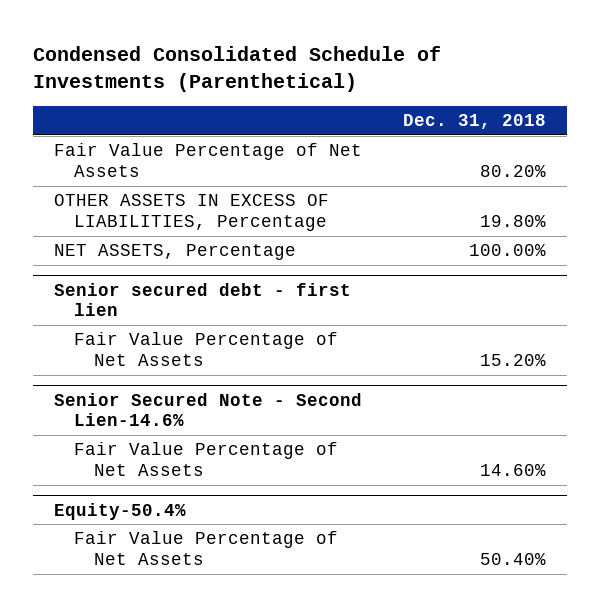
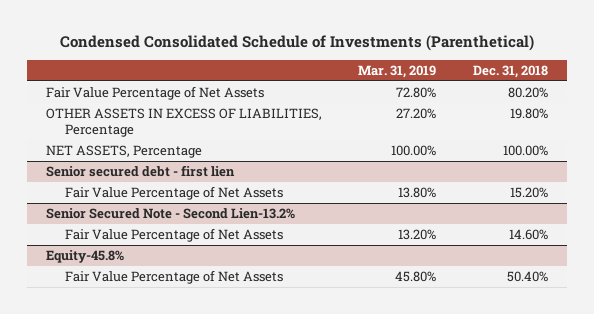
- | Dec. 31, 2018
+ | Mar. 31, 2019 | Dec. 31, 2018
- Senior Secured Note - Second Lien-14.6%
+ Senior Secured Note - Second Lien-13.2%
- Equity-50.4%
+ Equity-45.8%

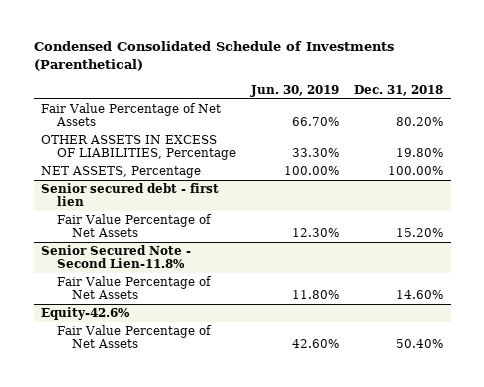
- | Mar. 31, 2019 | Dec. 31, 2018
+ | Jun. 30, 2019 | Dec. 31, 2018
- Senior Secured Note - Second Lien-13.2%
+ Senior Secured Note - Second Lien-11.8%
- Equity-45.8%
+ Equity-42.6%

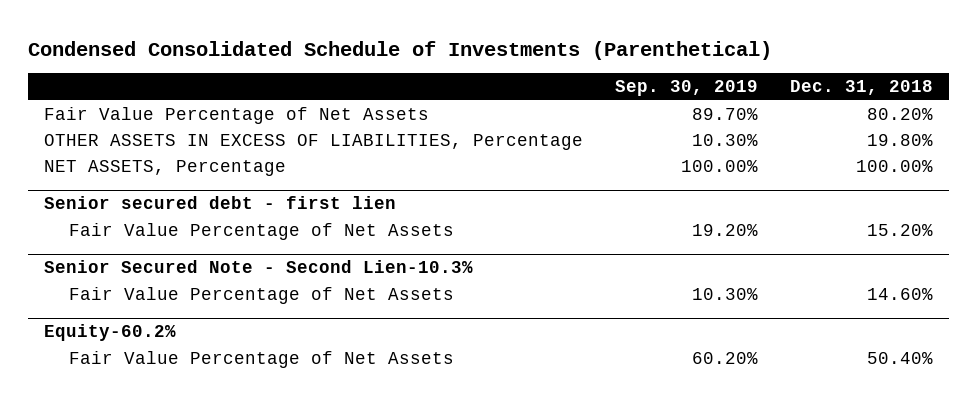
- | Jun. 30, 2019 | Dec. 31, 2018
+ | Sep. 30, 2019 | Dec. 31, 2018
- Senior Secured Note - Second Lien-11.8%
+ Senior Secured Note - Second Lien-10.3%
- Equity-42.6%
+ Equity-60.2%

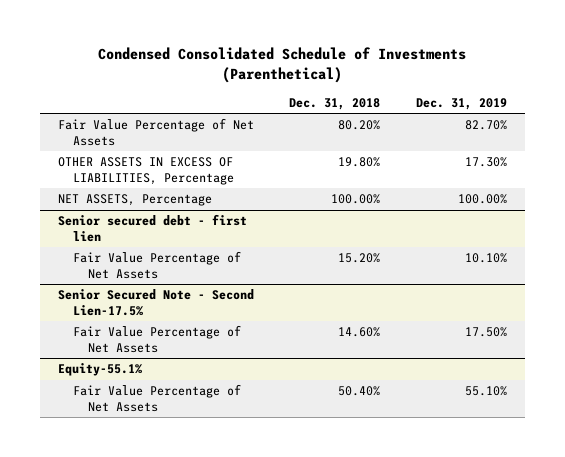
- | Sep. 30, 2019 | Dec. 31, 2018
+ | Dec. 31, 2018 | Dec. 31, 2019
- Senior Secured Note - Second Lien-10.3%
+ Senior Secured Note - Second Lien-17.5%
- Equity-60.2%
+ Equity-55.1%

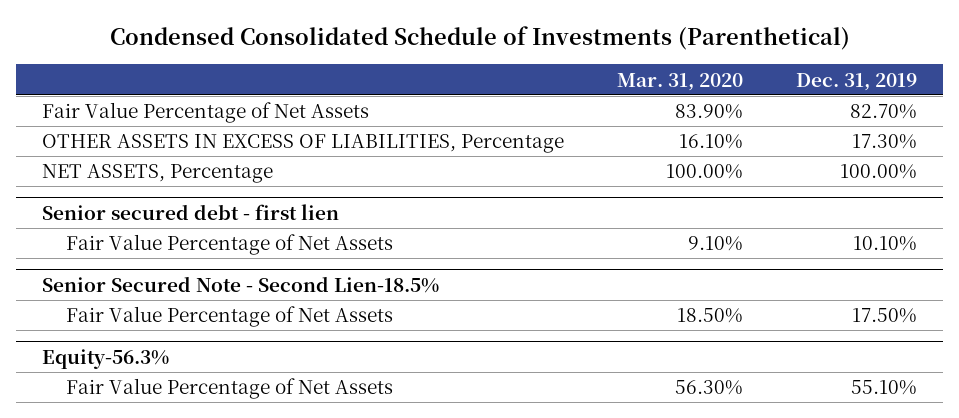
- | Dec. 31, 2018 | Dec. 31, 2019
+ | Mar. 31, 2020 | Dec. 31, 2019
- Senior Secured Note - Second Lien-17.5%
+ Senior Secured Note - Second Lien-18.5%
- Equity-55.1%
+ Equity-56.3%

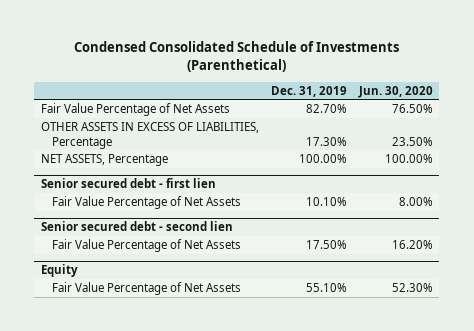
- | Mar. 31, 2020 | Dec. 31, 2019
+ | Dec. 31, 2019 | Jun. 30, 2020
- Senior Secured Note - Second Lien-18.5%
+ Senior secured debt - second lien
- Equity-56.3%
+ Equity

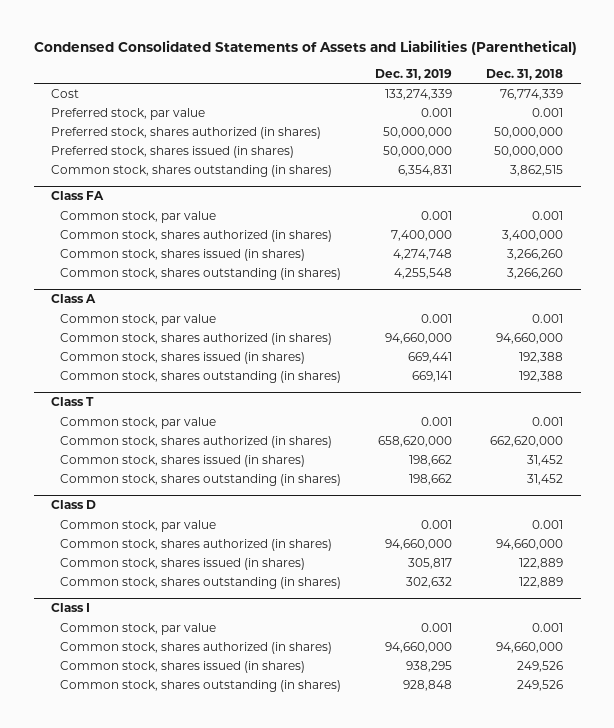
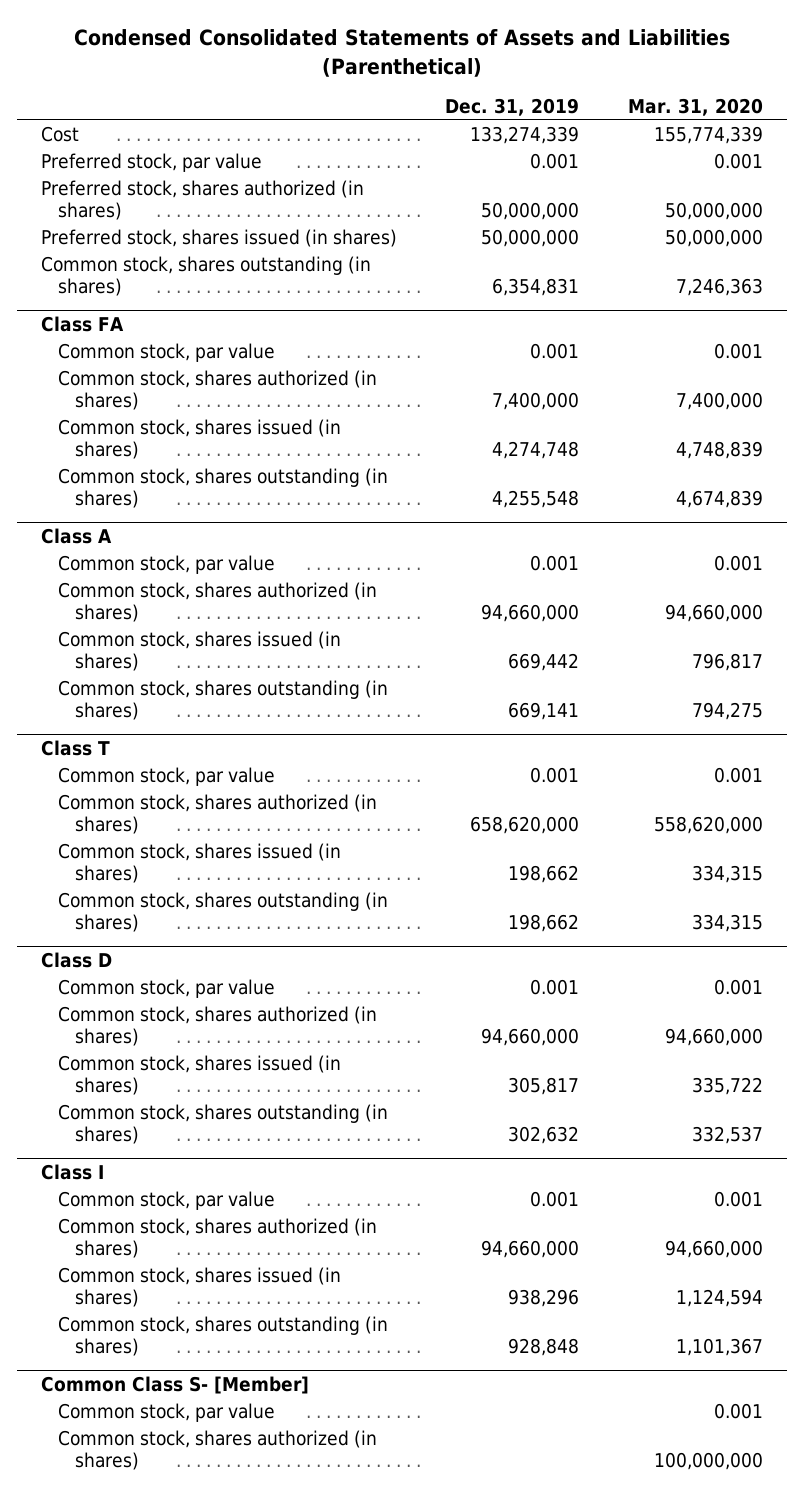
- | Dec. 31, 2019 | Dec. 31, 2018
+ | Dec. 31, 2019 | Mar. 31, 2020
@ Class A
- Common stock, shares issued (in shares) | 669,441 | 192,388
+ Common stock, shares issued (in shares) | 669,442 | 796,817
@ Class I
- Common stock, shares issued (in shares) | 938,295 | 249,526
+ Common stock, shares issued (in shares) | 938,296 | 1,124,594
+ Common Class S- [Member]
+ Common stock, par value | | 0.001
+ Common stock, shares authorized (in shares) | | 100,000,000

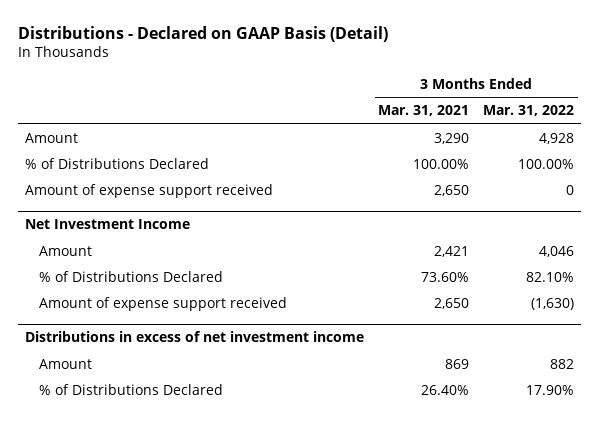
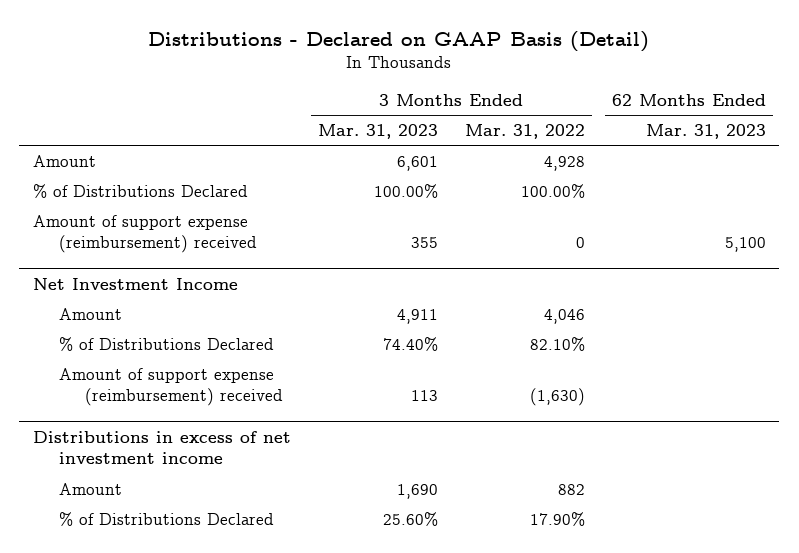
- | 3 Months Ended Mar. 31, 2021 | 3 Months Ended Mar. 31, 2022
+ | 3 Months Ended Mar. 31, 2023 | 3 Months Ended Mar. 31, 2022 | 62 Months Ended Mar. 31, 2023
- Amount of expense support received | 2,650 | 0
+ Amount of support expense (reimbursement) received | 355 | 0 | 5,100
@ Net Investment Income
- Amount of expense support received | 2,650 | (1,630)
+ Amount of support expense (reimbursement) received | 113 | (1,630) |

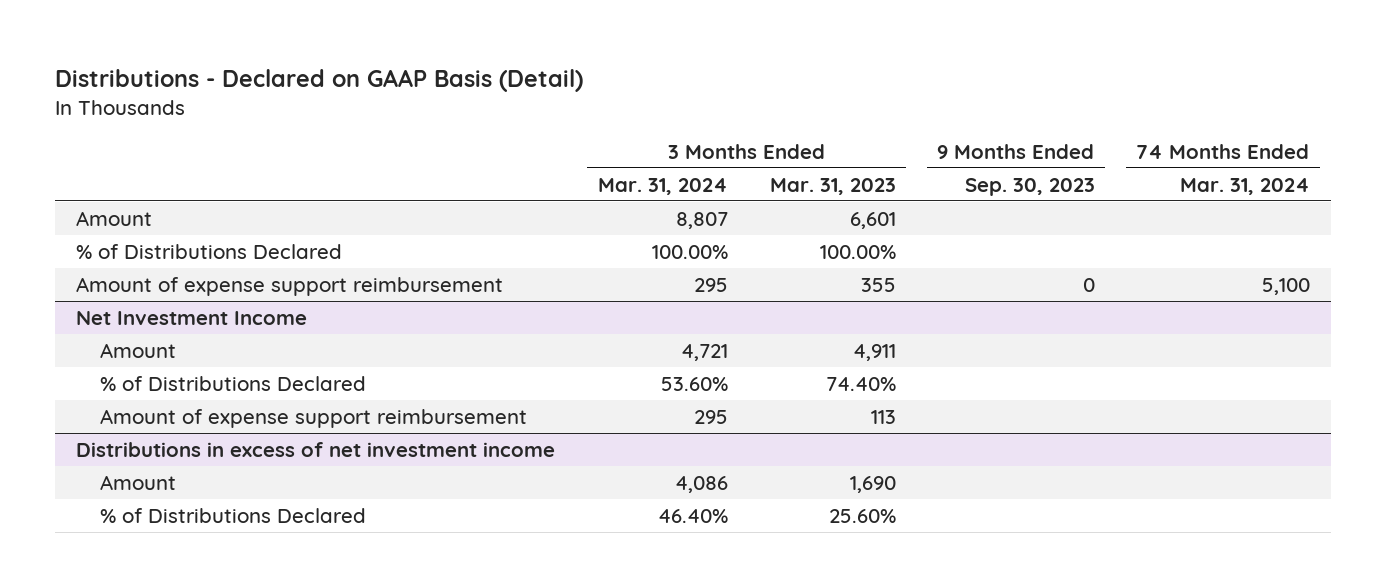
- | 3 Months Ended Mar. 31, 2023 | 3 Months Ended Mar. 31, 2022 | 62 Months Ended Mar. 31, 2023
+ | 3 Months Ended Mar. 31, 2024 | 3 Months Ended Mar. 31, 2023 | 9 Months Ended Sep. 30, 2023 | 74 Months Ended Mar. 31, 2024
- Amount of support expense (reimbursement) received | 355 | 0 | 5,100
+ Amount of expense support reimbursement | 295 | 355 | 0 | 5,100
@ Net Investment Income
- Amount of support expense (reimbursement) received | 113 | (1,630) |
+ Amount of expense support reimbursement | 295 | 113 | |

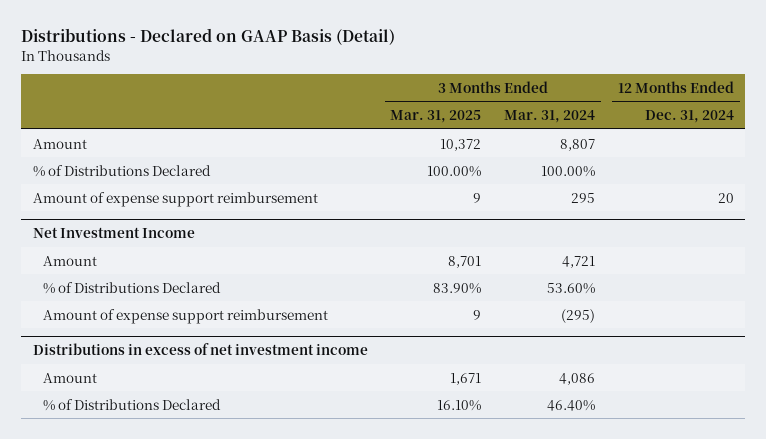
- | 3 Months Ended Mar. 31, 2024 | 3 Months Ended Mar. 31, 2023 | 9 Months Ended Sep. 30, 2023 | 74 Months Ended Mar. 31, 2024
+ | 3 Months Ended Mar. 31, 2025 | 3 Months Ended Mar. 31, 2024 | 12 Months Ended Dec. 31, 2024
@ Net Investment Income
- Amount of expense support reimbursement | 295 | 113 | |
+ Amount of expense support reimbursement | 9 | (295) |

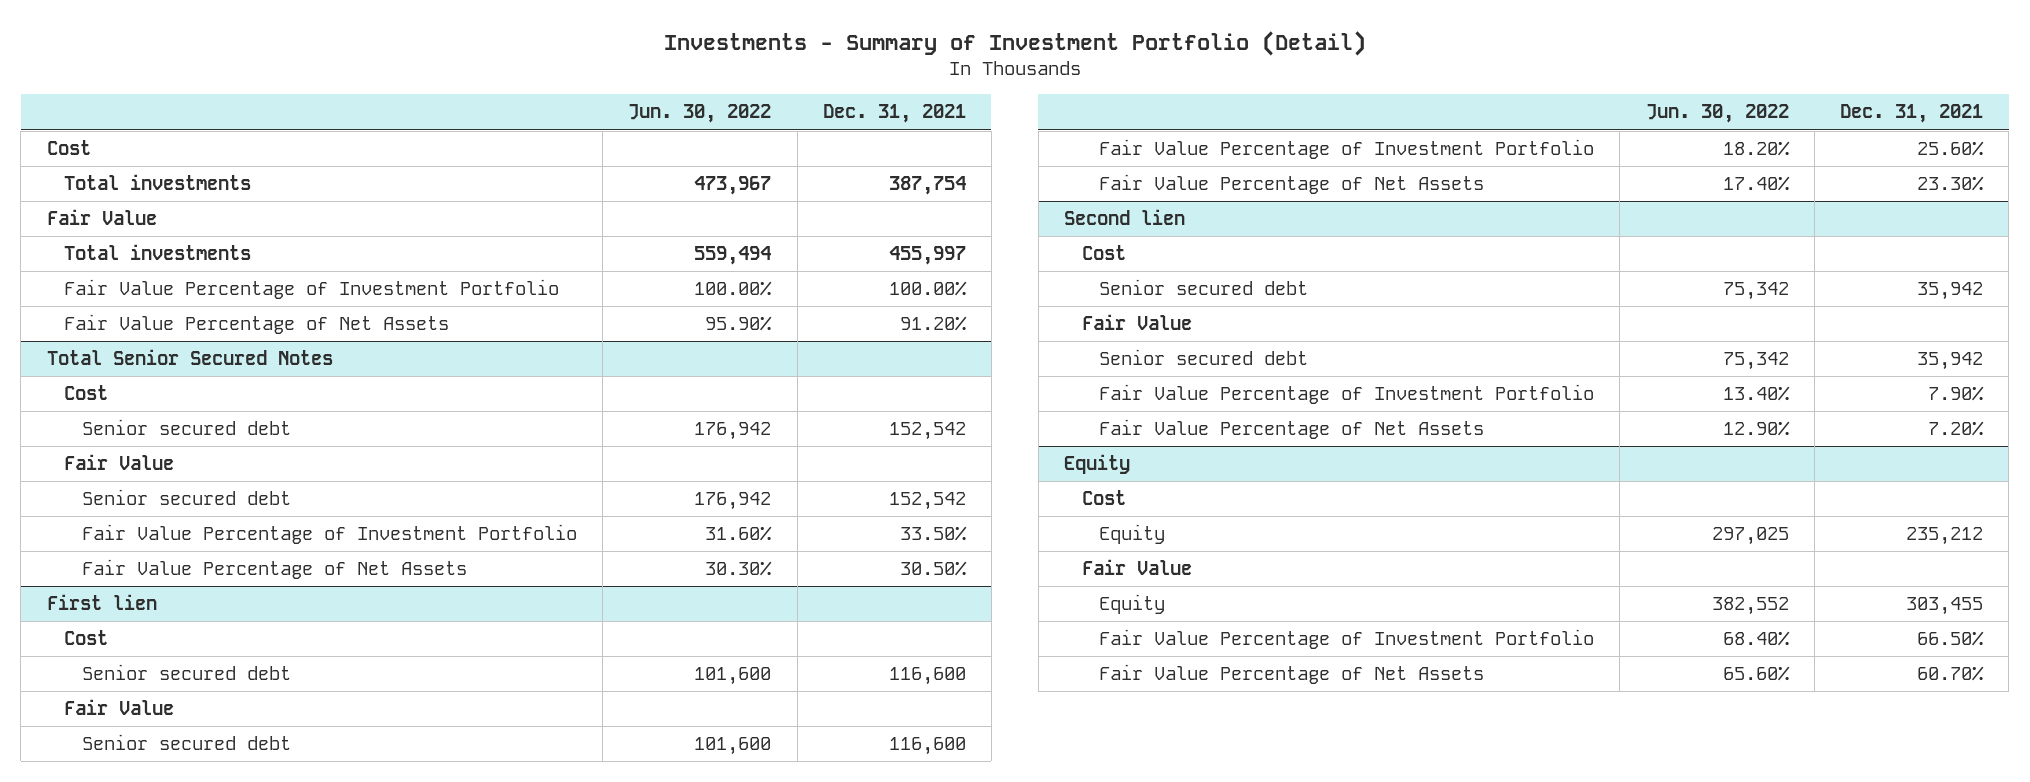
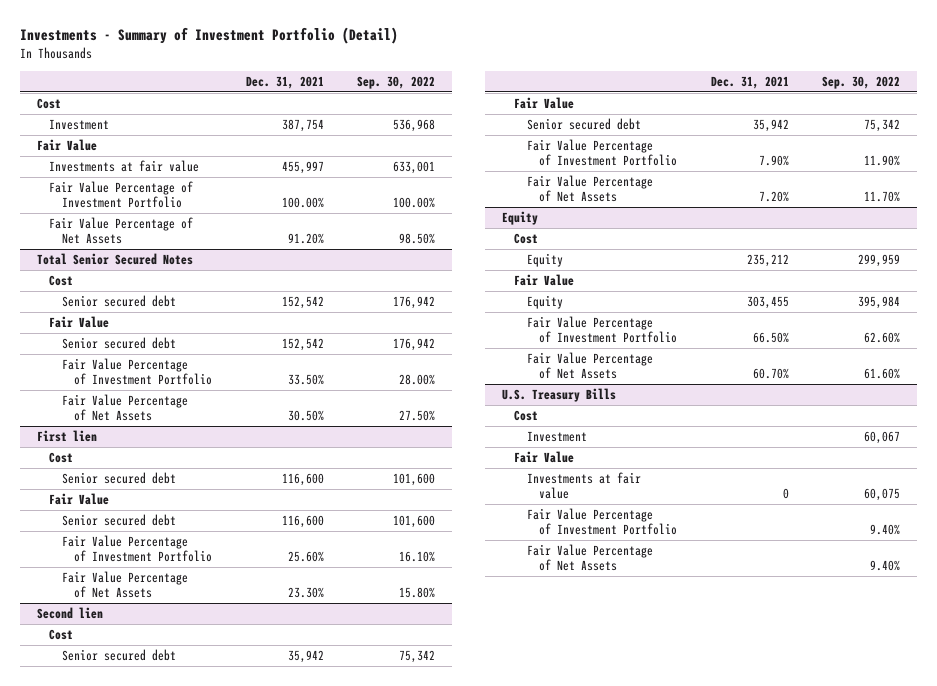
- | Jun. 30, 2022 | Dec. 31, 2021
+ | Dec. 31, 2021 | Sep. 30, 2022
- Total investments | 473,967 | 387,754
+ Investment | 387,754 | 536,968
- Total investments | 559,494 | 455,997
+ Investments at fair value | 455,997 | 633,001
+ U.S. Treasury Bills
+ Cost
+ Investment | | 60,067
+ Fair Value
+ Investments at fair value | 0 | 60,075
+ Fair Value Percentage of Investment Portfolio | | 9.40%
+ Fair Value Percentage of Net Assets | | 9.40%

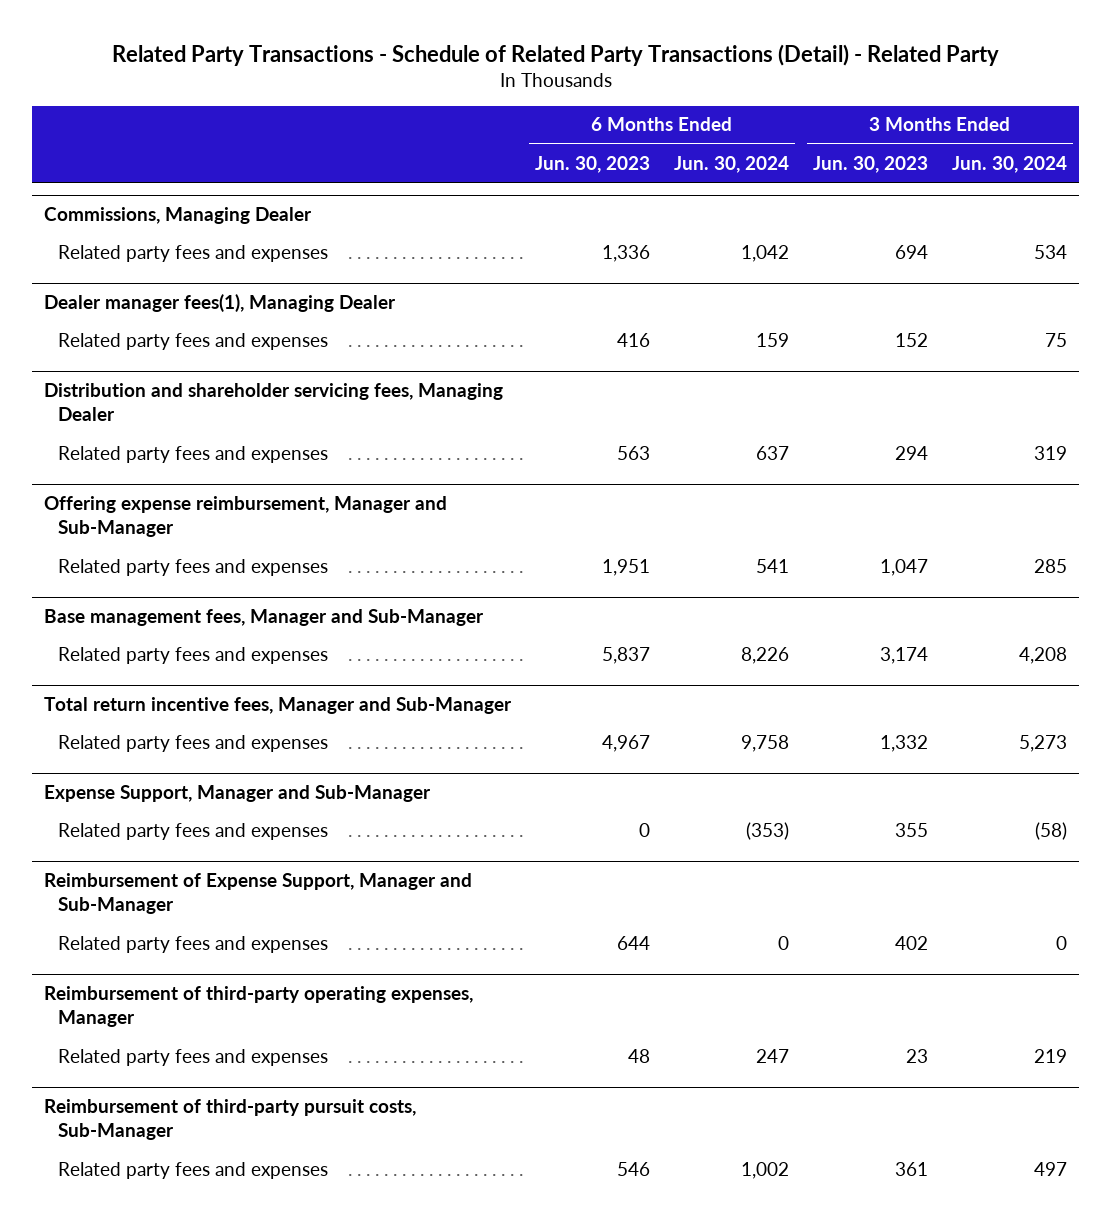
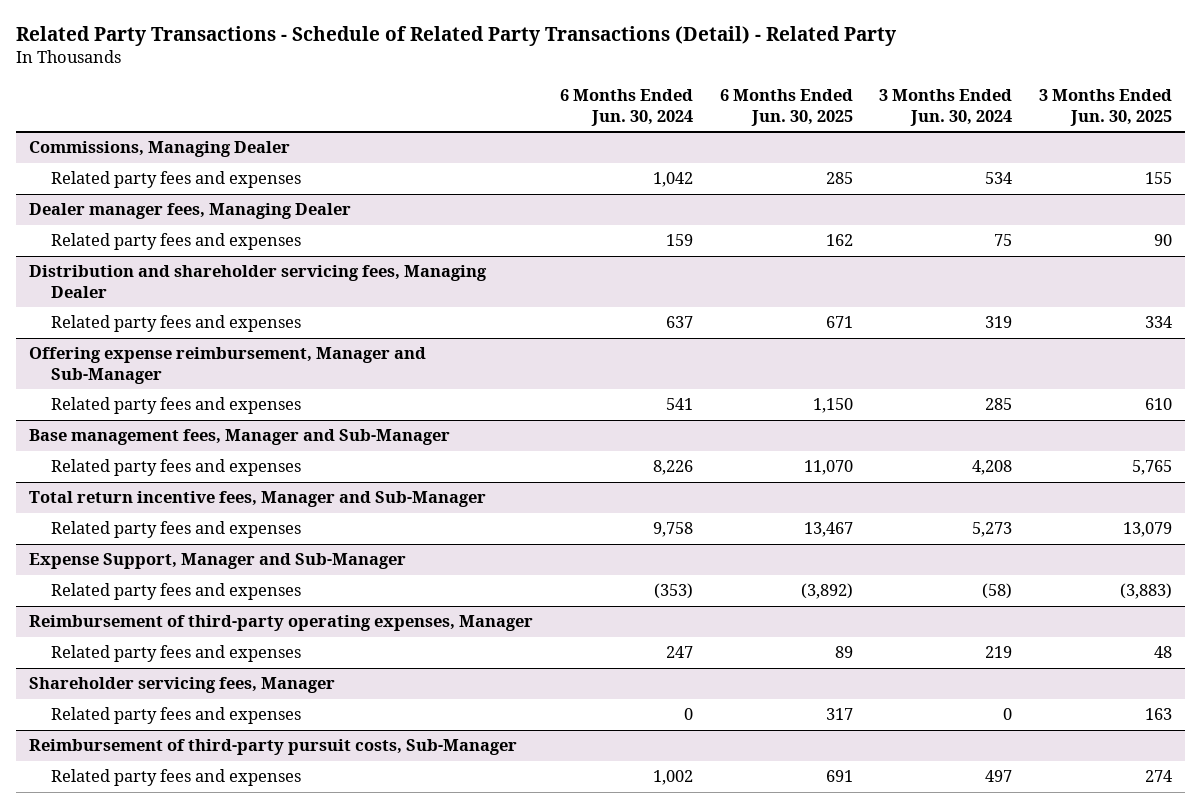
- | 6 Months Ended Jun. 30, 2023 | 6 Months Ended Jun. 30, 2024 | 3 Months Ended Jun. 30, 2023 | 3 Months Ended Jun. 30, 2024
+ | 6 Months Ended Jun. 30, 2024 | 6 Months Ended Jun. 30, 2025 | 3 Months Ended Jun. 30, 2024 | 3 Months Ended Jun. 30, 2025
- Dealer manager fees(1), Managing Dealer
+ Dealer manager fees, Managing Dealer
- Reimbursement of Expense Support, Manager and Sub-Manager
- Related party fees and expenses | 644 | 0 | 402 | 0
+ Shareholder servicing fees, Manager
+ Related party fees and expenses | 0 | 317 | 0 | 163

